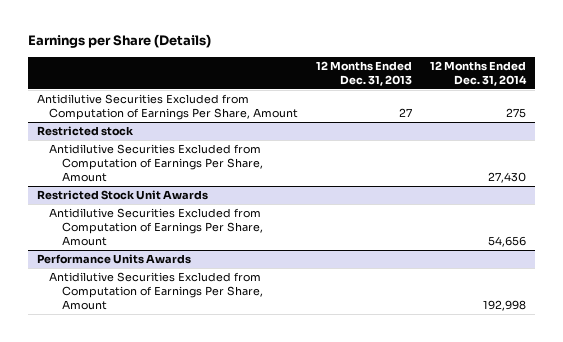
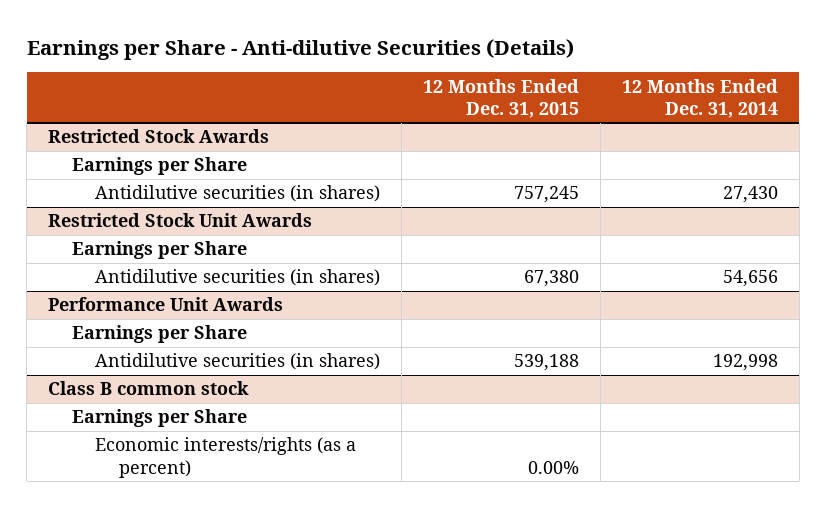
- Earnings per Share (Details)
+ Earnings per Share - Anti-dilutive Securities (Details)
- | 12 Months Ended Dec. 31, 2013 | 12 Months Ended Dec. 31, 2014
+ | 12 Months Ended Dec. 31, 2015 | 12 Months Ended Dec. 31, 2014
- Antidilutive Securities Excluded from Computation of Earnings Per Share, Amount | 27 | 275
- Restricted stock
- Antidilutive Securities Excluded from Computation of Earnings Per Share, Amount | | 27,430
+ Restricted Stock Awards
+ Earnings per Share
+ Antidilutive securities (in shares) | 757,245 | 27,430
@ Restricted Stock Unit Awards
- Antidilutive Securities Excluded from Computation of Earnings Per Share, Amount | | 54,656
- Performance Units Awards
- Antidilutive Securities Excluded from Computation of Earnings Per Share, Amount | | 192,998
@ Restricted Stock Unit Awards
+ Earnings per Share
+ Antidilutive securities (in shares) | 67,380 | 54,656
+ Performance Unit Awards
+ Earnings per Share
+ Antidilutive securities (in shares) | 539,188 | 192,998
+ Class B common stock
+ Earnings per Share
+ Economic interests/rights (as a percent) | 0.00% |

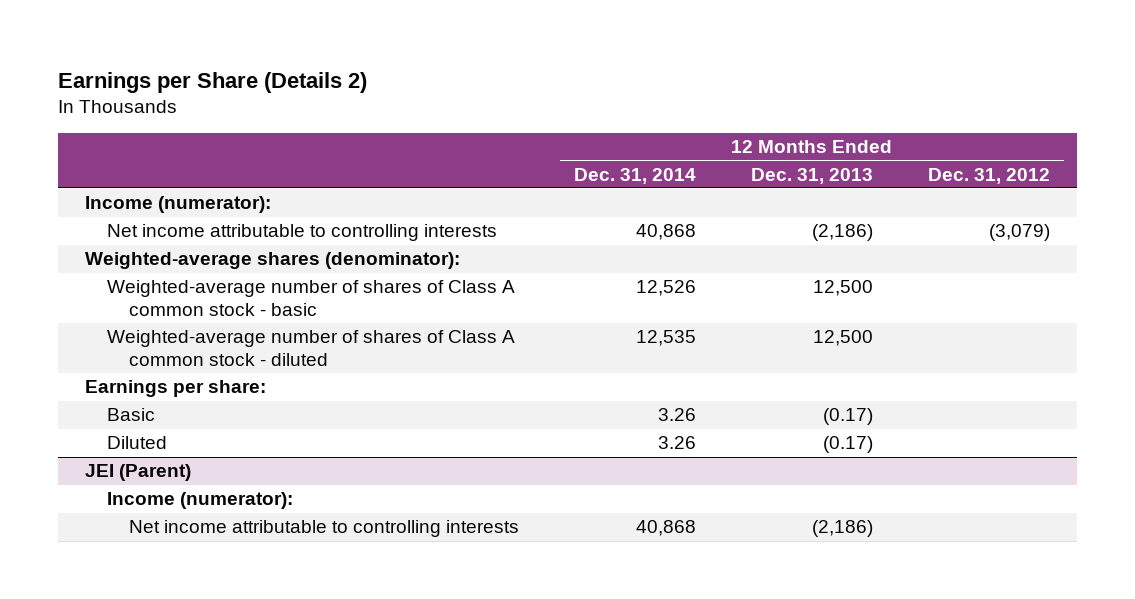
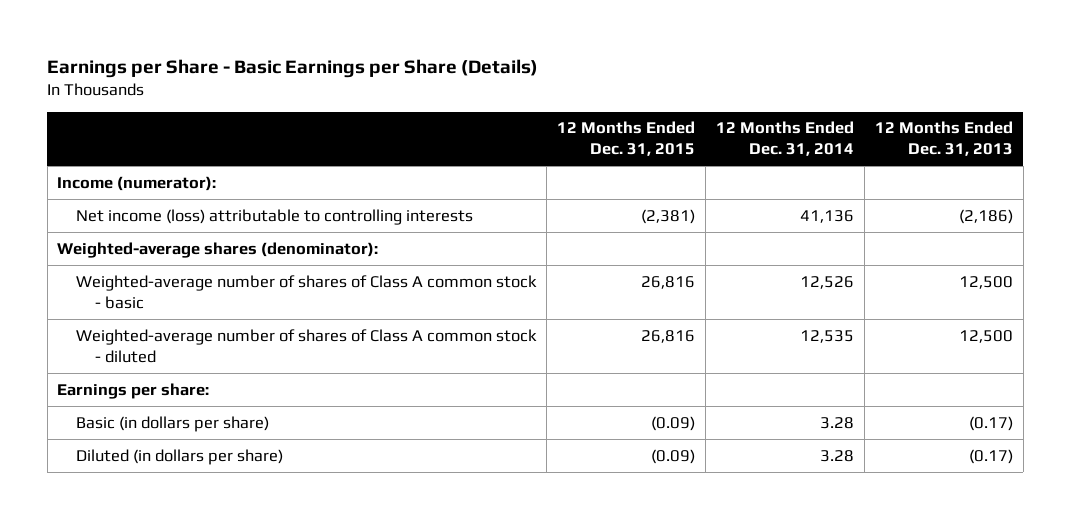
- Earnings per Share (Details 2)
+ Earnings per Share - Basic Earnings per Share (Details)
- | 12 Months Ended Dec. 31, 2014 | 12 Months Ended Dec. 31, 2013 | 12 Months Ended Dec. 31, 2012
+ | 12 Months Ended Dec. 31, 2015 | 12 Months Ended Dec. 31, 2014 | 12 Months Ended Dec. 31, 2013
- Net income attributable to controlling interests | 40,868 | (2,186) | (3,079)
+ Net income (loss) attributable to controlling interests | (2,381) | 41,136 | (2,186)
- Basic | 3.26 | (0.17) |
- Diluted | 3.26 | (0.17) |
- JEI (Parent)
- Income (numerator):
- Net income attributable to controlling interests | 40,868 | (2,186) |
+ Basic (in dollars per share) | (0.09) | 3.28 | (0.17)
+ Diluted (in dollars per share) | (0.09) | 3.28 | (0.17)

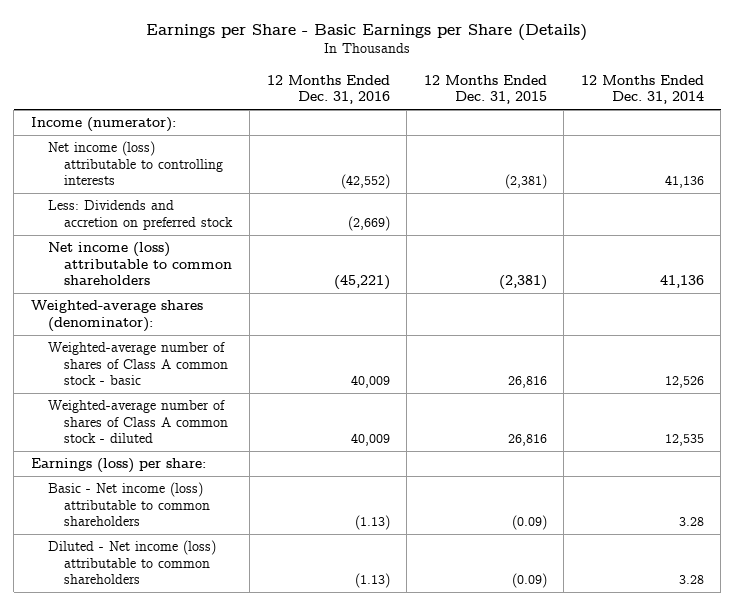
- | 12 Months Ended Dec. 31, 2015 | 12 Months Ended Dec. 31, 2014 | 12 Months Ended Dec. 31, 2013
+ | 12 Months Ended Dec. 31, 2016 | 12 Months Ended Dec. 31, 2015 | 12 Months Ended Dec. 31, 2014
+ Less: Dividends and accretion on preferred stock | (2,669) | |
+ Net income (loss) attributable to common shareholders | (45,221) | (2,381) | 41,136
- Earnings per share:
- Basic (in dollars per share) | (0.09) | 3.28 | (0.17)
- Diluted (in dollars per share) | (0.09) | 3.28 | (0.17)
+ Earnings (loss) per share:
+ Basic - Net income (loss) attributable to common shareholders | (1.13) | (0.09) | 3.28
+ Diluted - Net income (loss) attributable to common shareholders | (1.13) | (0.09) | 3.28

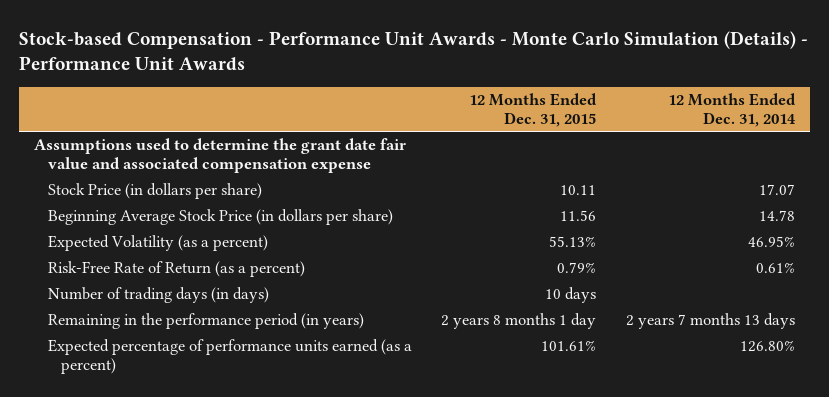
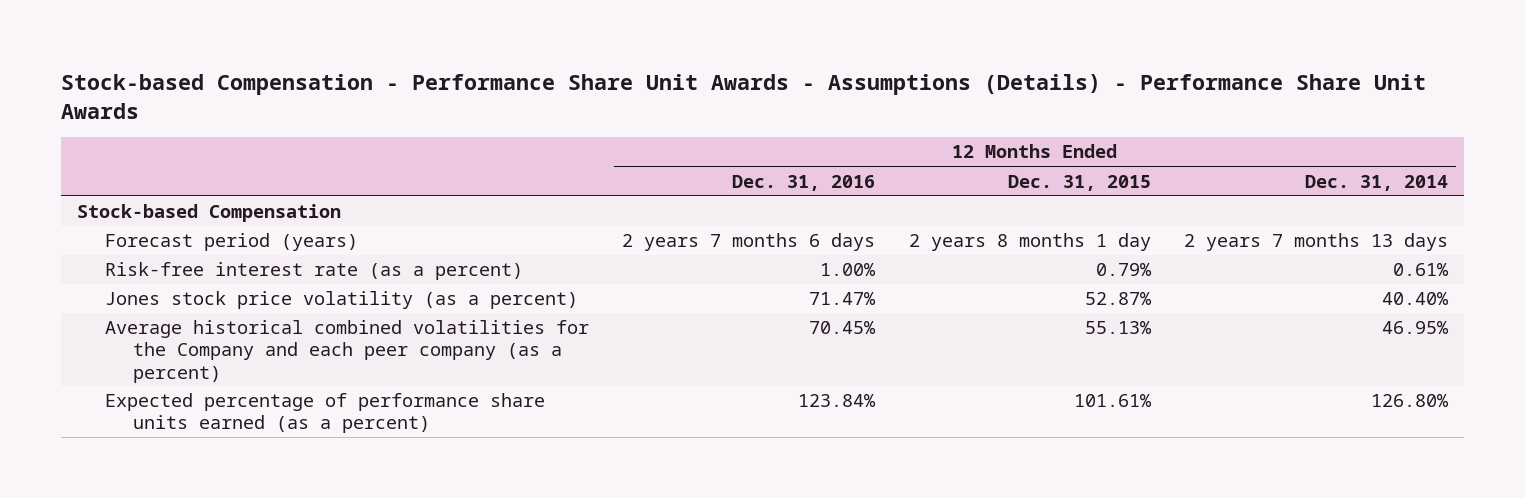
- Stock-based Compensation - Performance Unit Awards - Monte Carlo Simulation (Details) - Performance Unit Awards
+ Stock-based Compensation - Performance Share Unit Awards - Assumptions (Details) - Performance Share Unit Awards
- | 12 Months Ended Dec. 31, 2015 | 12 Months Ended Dec. 31, 2014
+ | 12 Months Ended Dec. 31, 2016 | 12 Months Ended Dec. 31, 2015 | 12 Months Ended Dec. 31, 2014
- Assumptions used to determine the grant date fair value and associated compensation expense
- Stock Price (in dollars per share) | 10.11 | 17.07
- Beginning Average Stock Price (in dollars per share) | 11.56 | 14.78
- Expected Volatility (as a percent) | 55.13% | 46.95%
- Risk-Free Rate of Return (as a percent) | 0.79% | 0.61%
- Number of trading days (in days) | 10 days |
- Remaining in the performance period (in years) | 2 years 8 months 1 day | 2 years 7 months 13 days
- Expected percentage of performance units earned (as a percent) | 101.61% | 126.80%
+ Stock-based Compensation
+ Forecast period (years) | 2 years 7 months 6 days | 2 years 8 months 1 day | 2 years 7 months 13 days
+ Risk-free interest rate (as a percent) | 1.00% | 0.79% | 0.61%
+ Jones stock price volatility (as a percent) | 71.47% | 52.87% | 40.40%
+ Average historical combined volatilities for the Company and each peer company (as a percent) | 70.45% | 55.13% | 46.95%
+ Expected percentage of performance share units earned (as a percent) | 123.84% | 101.61% | 126.80%

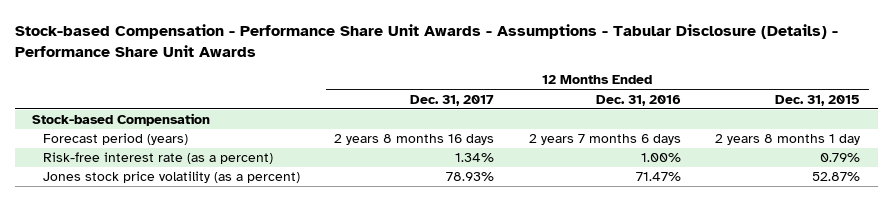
- Stock-based Compensation - Performance Share Unit Awards - Assumptions (Details) - Performance Share Unit Awards
+ Stock-based Compensation - Performance Share Unit Awards - Assumptions - Tabular Disclosure (Details) - Performance Share Unit Awards
- | 12 Months Ended Dec. 31, 2016 | 12 Months Ended Dec. 31, 2015 | 12 Months Ended Dec. 31, 2014
+ | 12 Months Ended Dec. 31, 2017 | 12 Months Ended Dec. 31, 2016 | 12 Months Ended Dec. 31, 2015
- Average historical combined volatilities for the Company and each peer company (as a percent) | 70.45% | 55.13% | 46.95%
- Expected percentage of performance share units earned (as a percent) | 123.84% | 101.61% | 126.80%

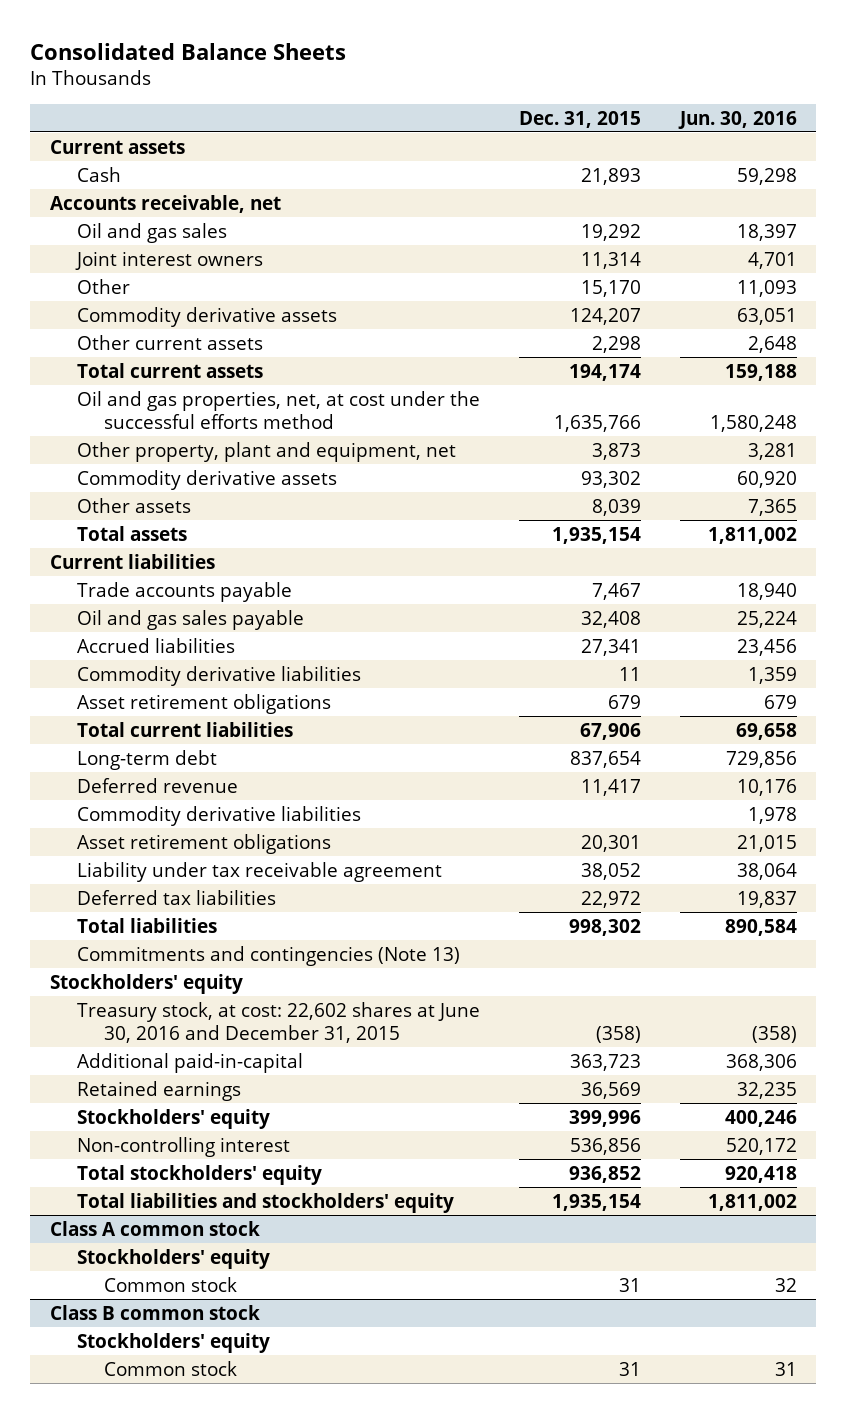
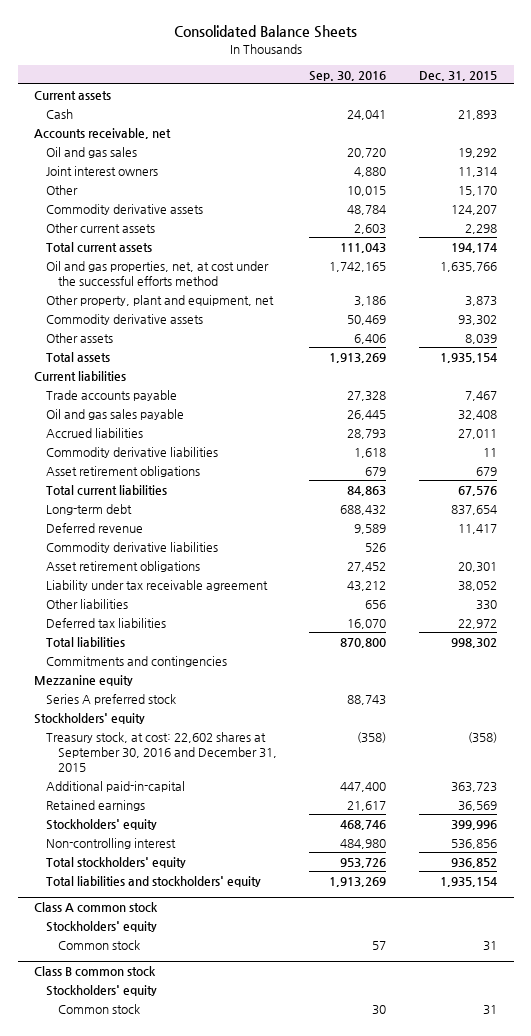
- | Dec. 31, 2015 | Jun. 30, 2016
+ | Sep. 30, 2016 | Dec. 31, 2015
- Accrued liabilities | 27,341 | 23,456
+ Accrued liabilities | 28,793 | 27,011
- Total current liabilities | 67,906 | 69,658
+ Total current liabilities | 84,863 | 67,576
+ Other liabilities | 656 | 330
- Commitments and contingencies (Note 13)
+ Commitments and contingencies
+ Mezzanine equity
+ Series A preferred stock | 88,743 |
- Treasury stock, at cost: 22,602 shares at June 30, 2016 and December 31, 2015 | (358) | (358)
+ Treasury stock, at cost: 22,602 shares at September 30, 2016 and December 31, 2015 | (358) | (358)

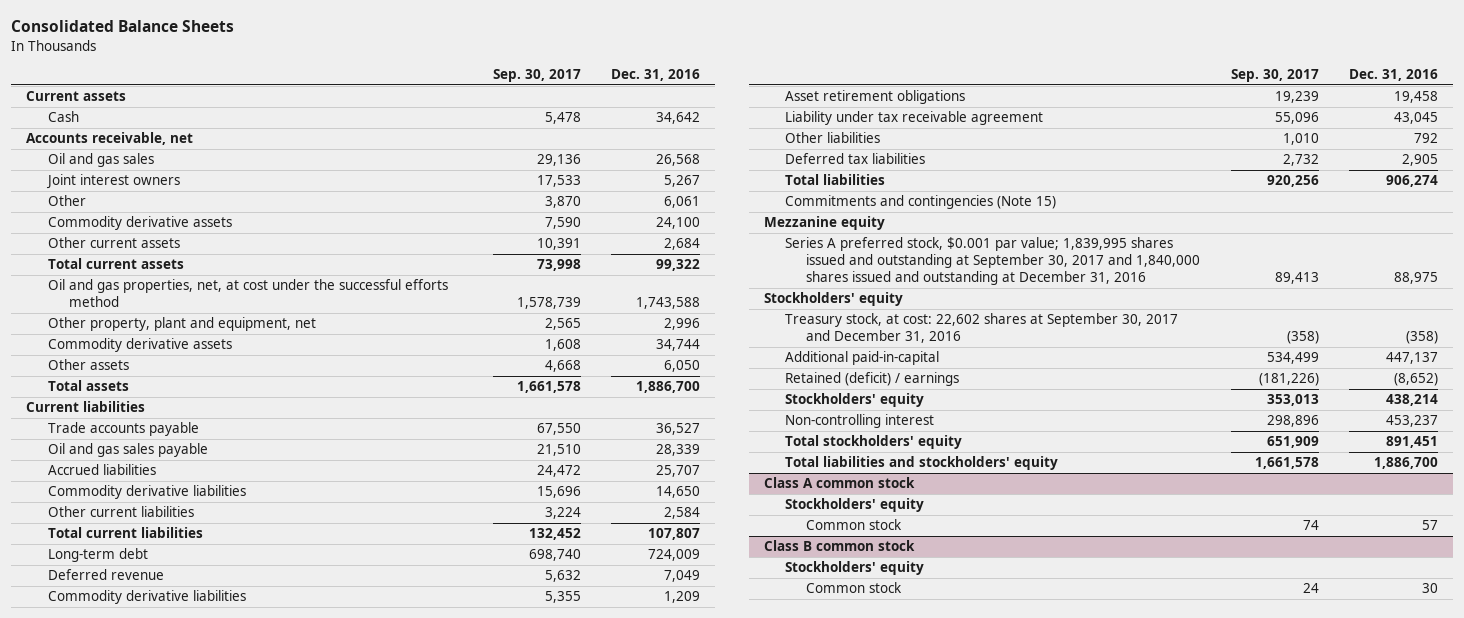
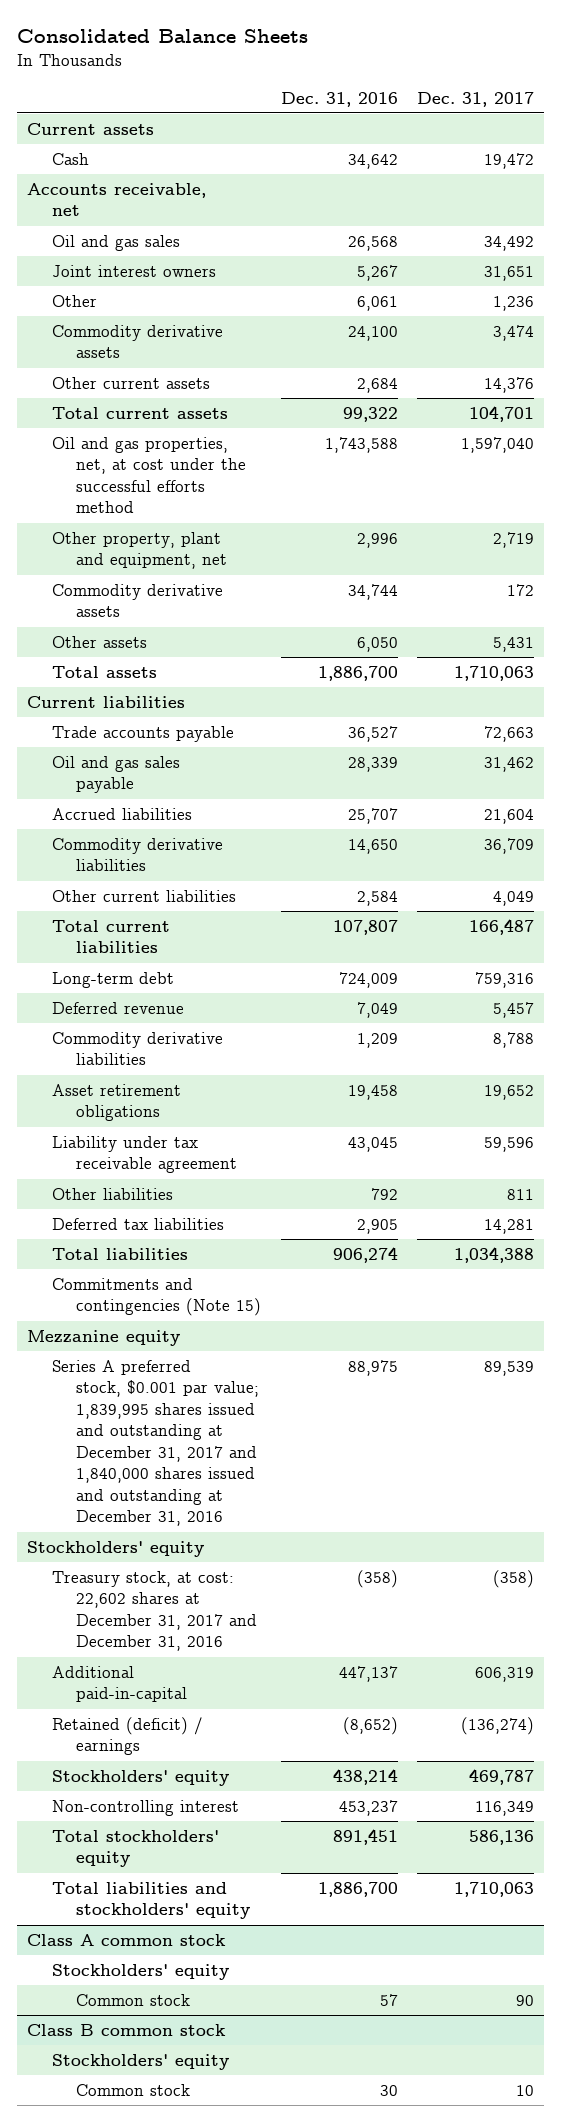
- | Sep. 30, 2017 | Dec. 31, 2016
+ | Dec. 31, 2016 | Dec. 31, 2017
- Series A preferred stock, $0.001 par value; 1,839,995 shares issued and outstanding at September 30, 2017 and 1,840,000 shares issued and outstanding at December 31, 2016 | 89,413 | 88,975
+ Series A preferred stock, $0.001 par value; 1,839,995 shares issued and outstanding at December 31, 2017 and 1,840,000 shares issued and outstanding at December 31, 2016 | 88,975 | 89,539
- Treasury stock, at cost: 22,602 shares at September 30, 2017 and December 31, 2016 | (358) | (358)
+ Treasury stock, at cost: 22,602 shares at December 31, 2017 and December 31, 2016 | (358) | (358)

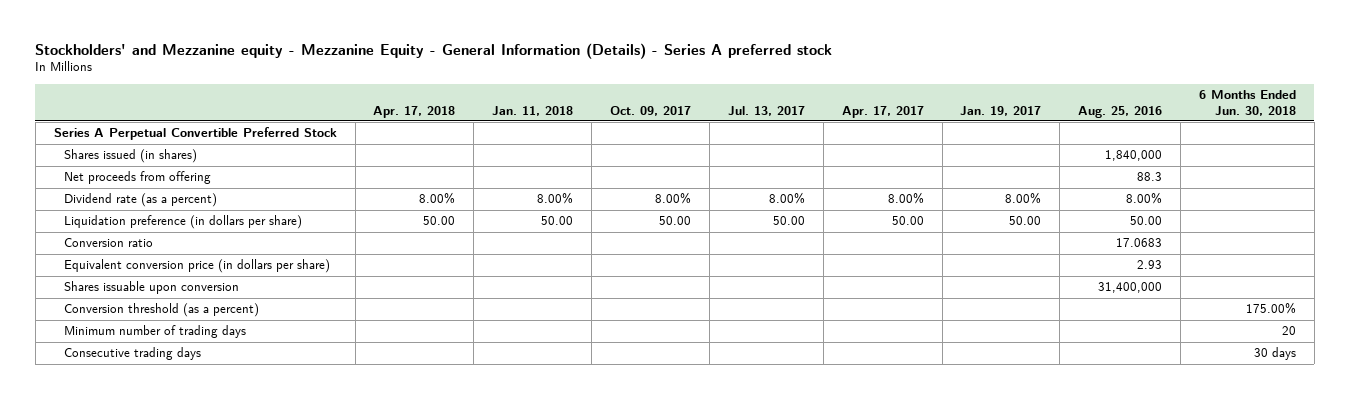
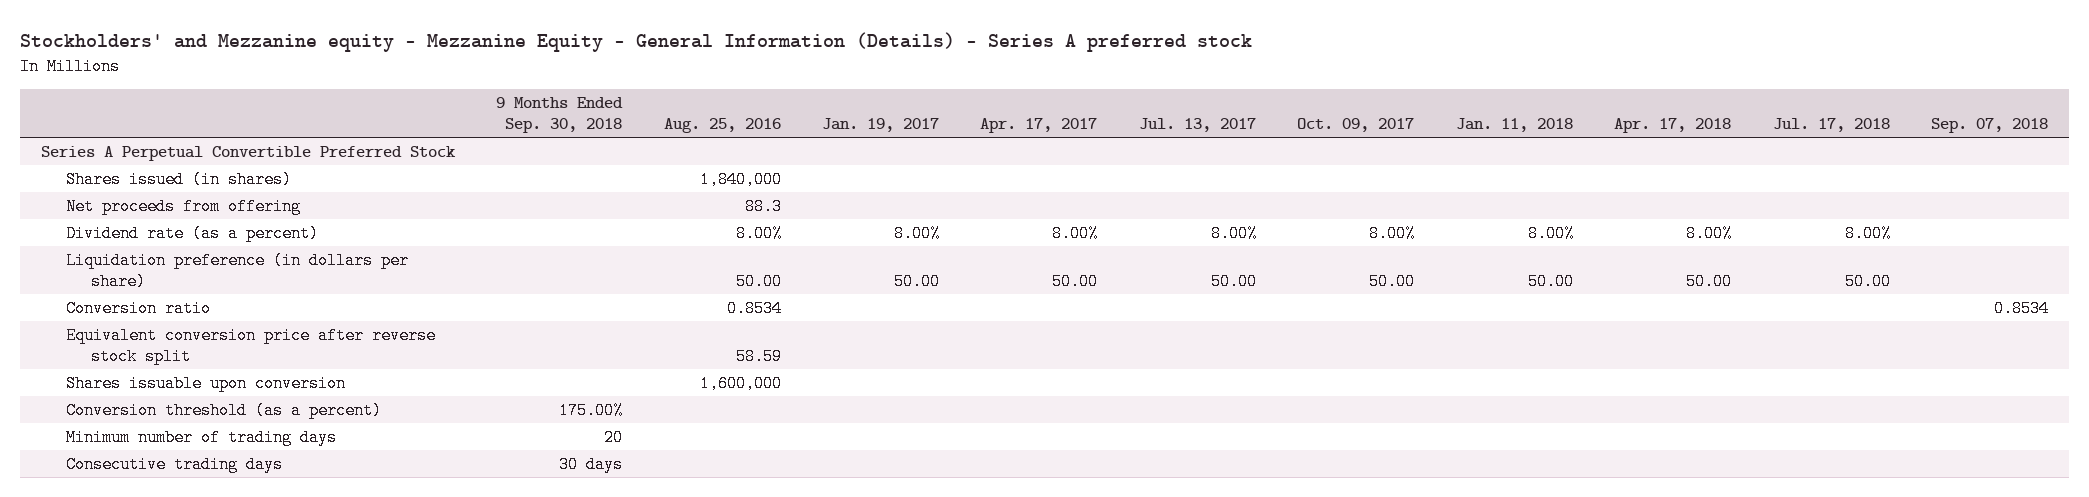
- | Apr. 17, 2018 | Jan. 11, 2018 | Oct. 09, 2017 | Jul. 13, 2017 | Apr. 17, 2017 | Jan. 19, 2017 | Aug. 25, 2016 | 6 Months Ended Jun. 30, 2018
+ | 9 Months Ended Sep. 30, 2018 | Aug. 25, 2016 | Jan. 19, 2017 | Apr. 17, 2017 | Jul. 13, 2017 | Oct. 09, 2017 | Jan. 11, 2018 | Apr. 17, 2018 | Jul. 17, 2018 | Sep. 07, 2018
- Conversion ratio | | | | | | | 17.0683 |
- Equivalent conversion price (in dollars per share) | | | | | | | 2.93 |
- Shares issuable upon conversion | | | | | | | 31,400,000 |
+ Conversion ratio | | 0.8534 | | | | | | | | 0.8534
+ Equivalent conversion price after reverse stock split | | 58.59 | | | | | | | |
+ Shares issuable upon conversion | | 1,600,000 | | | | | | | |

